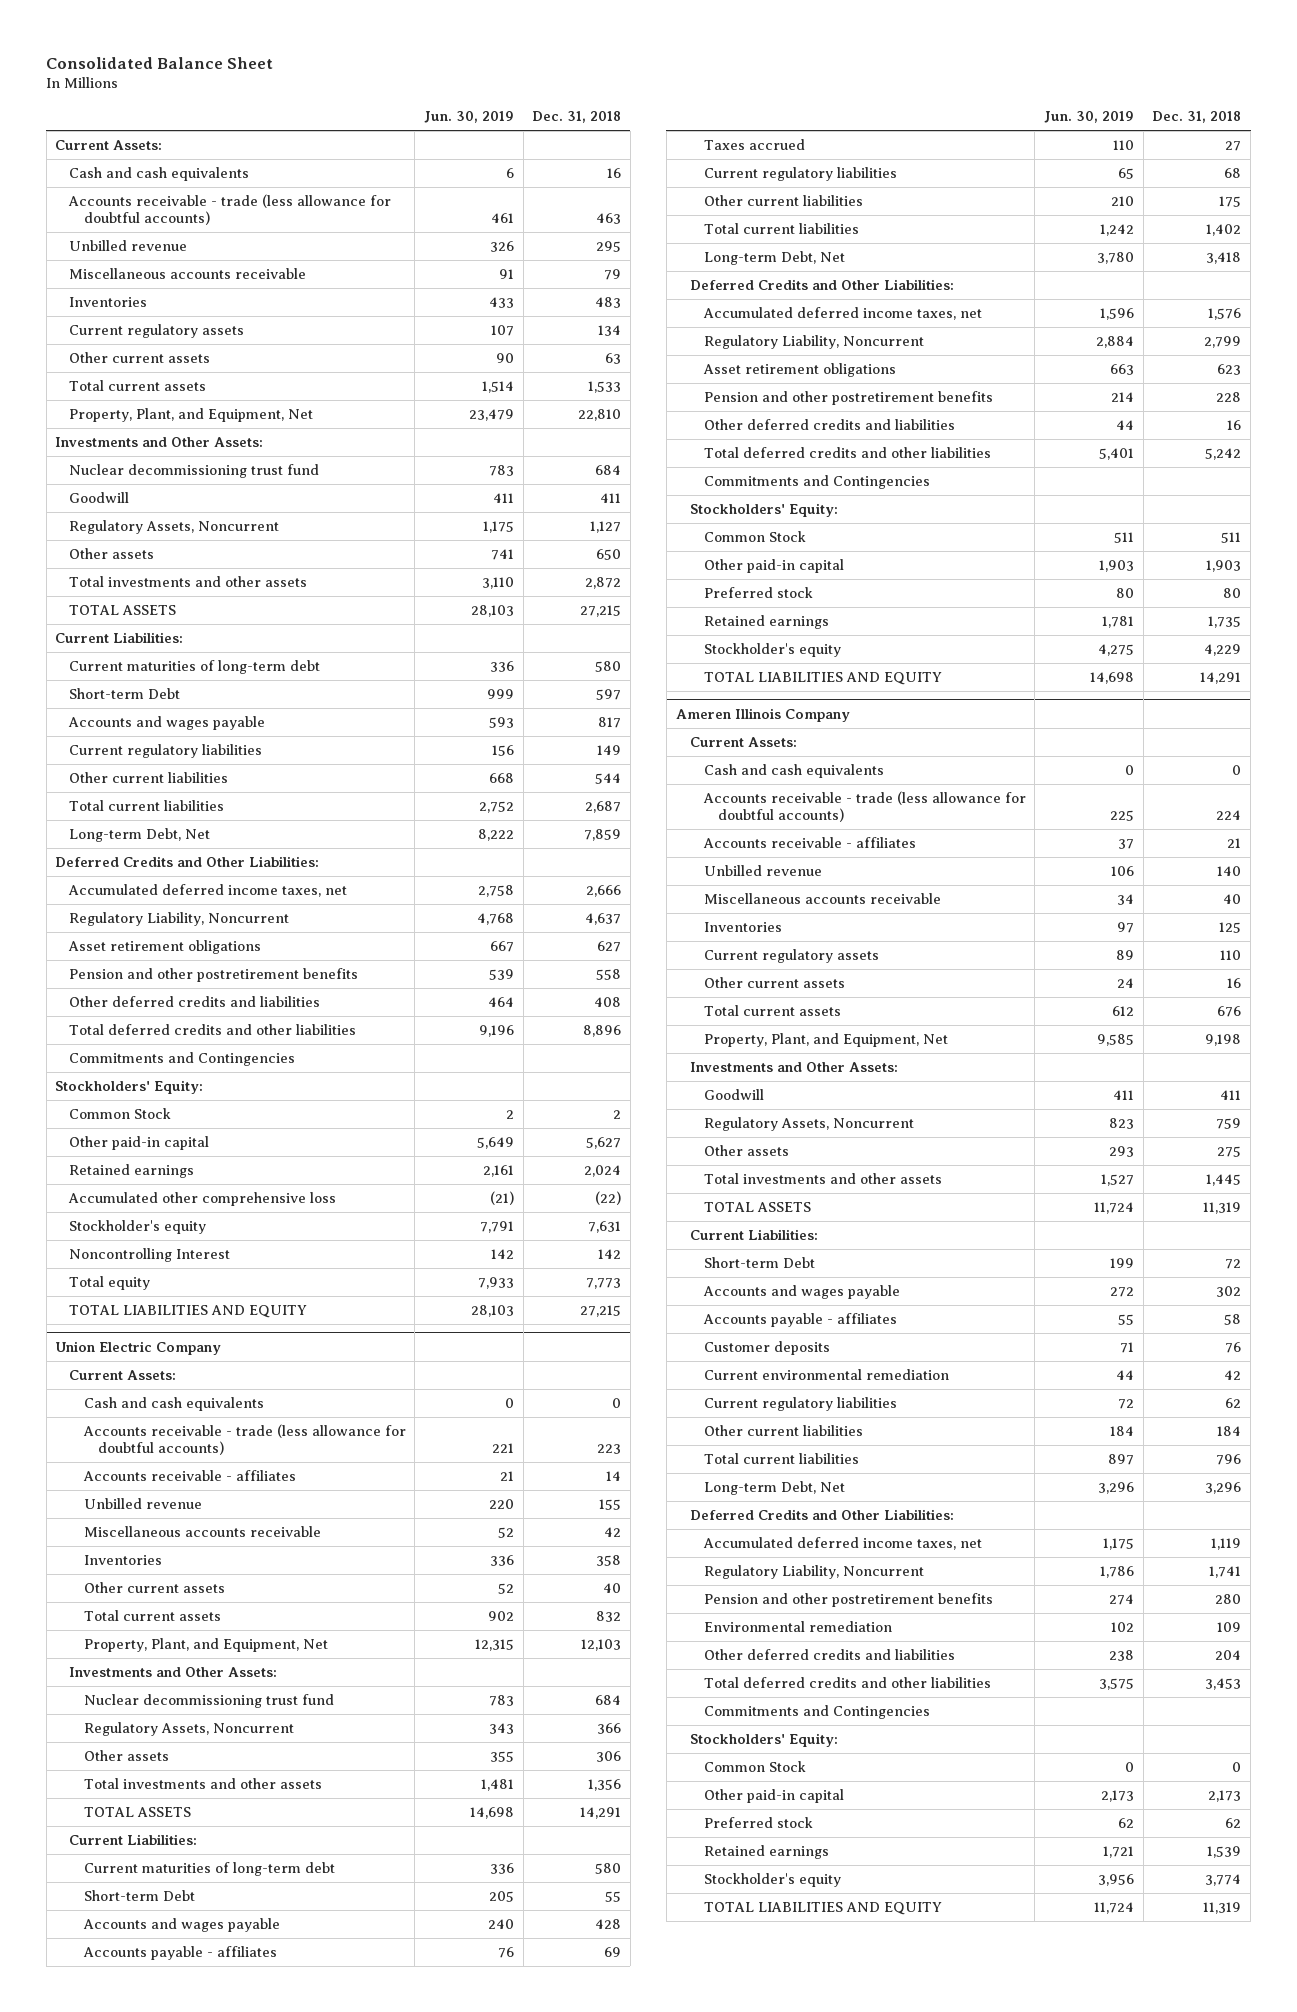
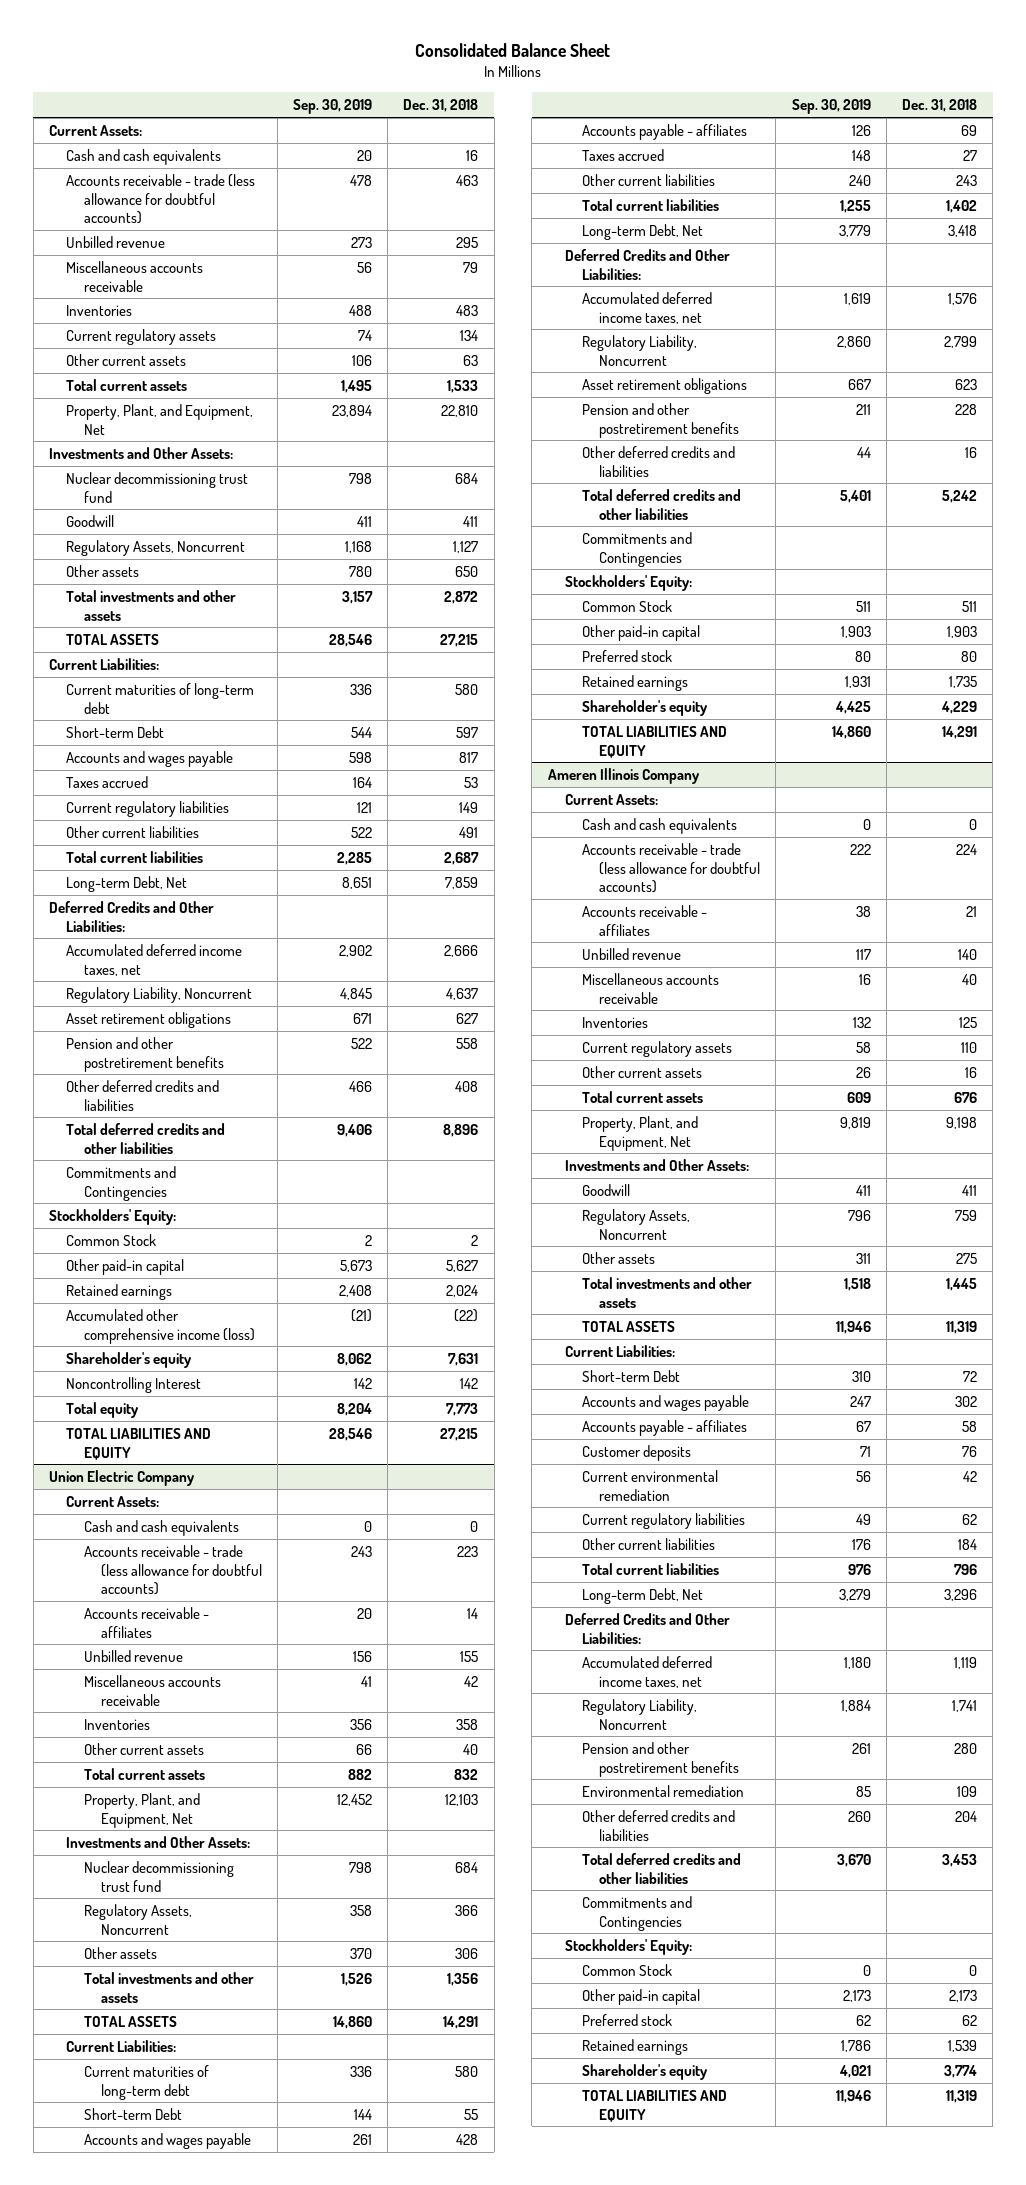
- | Jun. 30, 2019 | Dec. 31, 2018
+ | Sep. 30, 2019 | Dec. 31, 2018
+ Taxes accrued | 164 | 53
- Other current liabilities | 668 | 544
+ Other current liabilities | 522 | 491
- Accumulated other comprehensive loss | (21) | (22)
- Stockholder's equity | 7,791 | 7,631
+ Accumulated other comprehensive income (loss) | (21) | (22)
+ Shareholder's equity | 8,062 | 7,631
@ Union Electric Company
- Current regulatory liabilities | 65 | 68
- Other current liabilities | 210 | 175
+ Other current liabilities | 240 | 243
- Stockholder's equity | 4,275 | 4,229
+ Shareholder's equity | 4,425 | 4,229
@ Ameren Illinois Company
- Stockholder's equity | 3,956 | 3,774
+ Shareholder's equity | 4,021 | 3,774

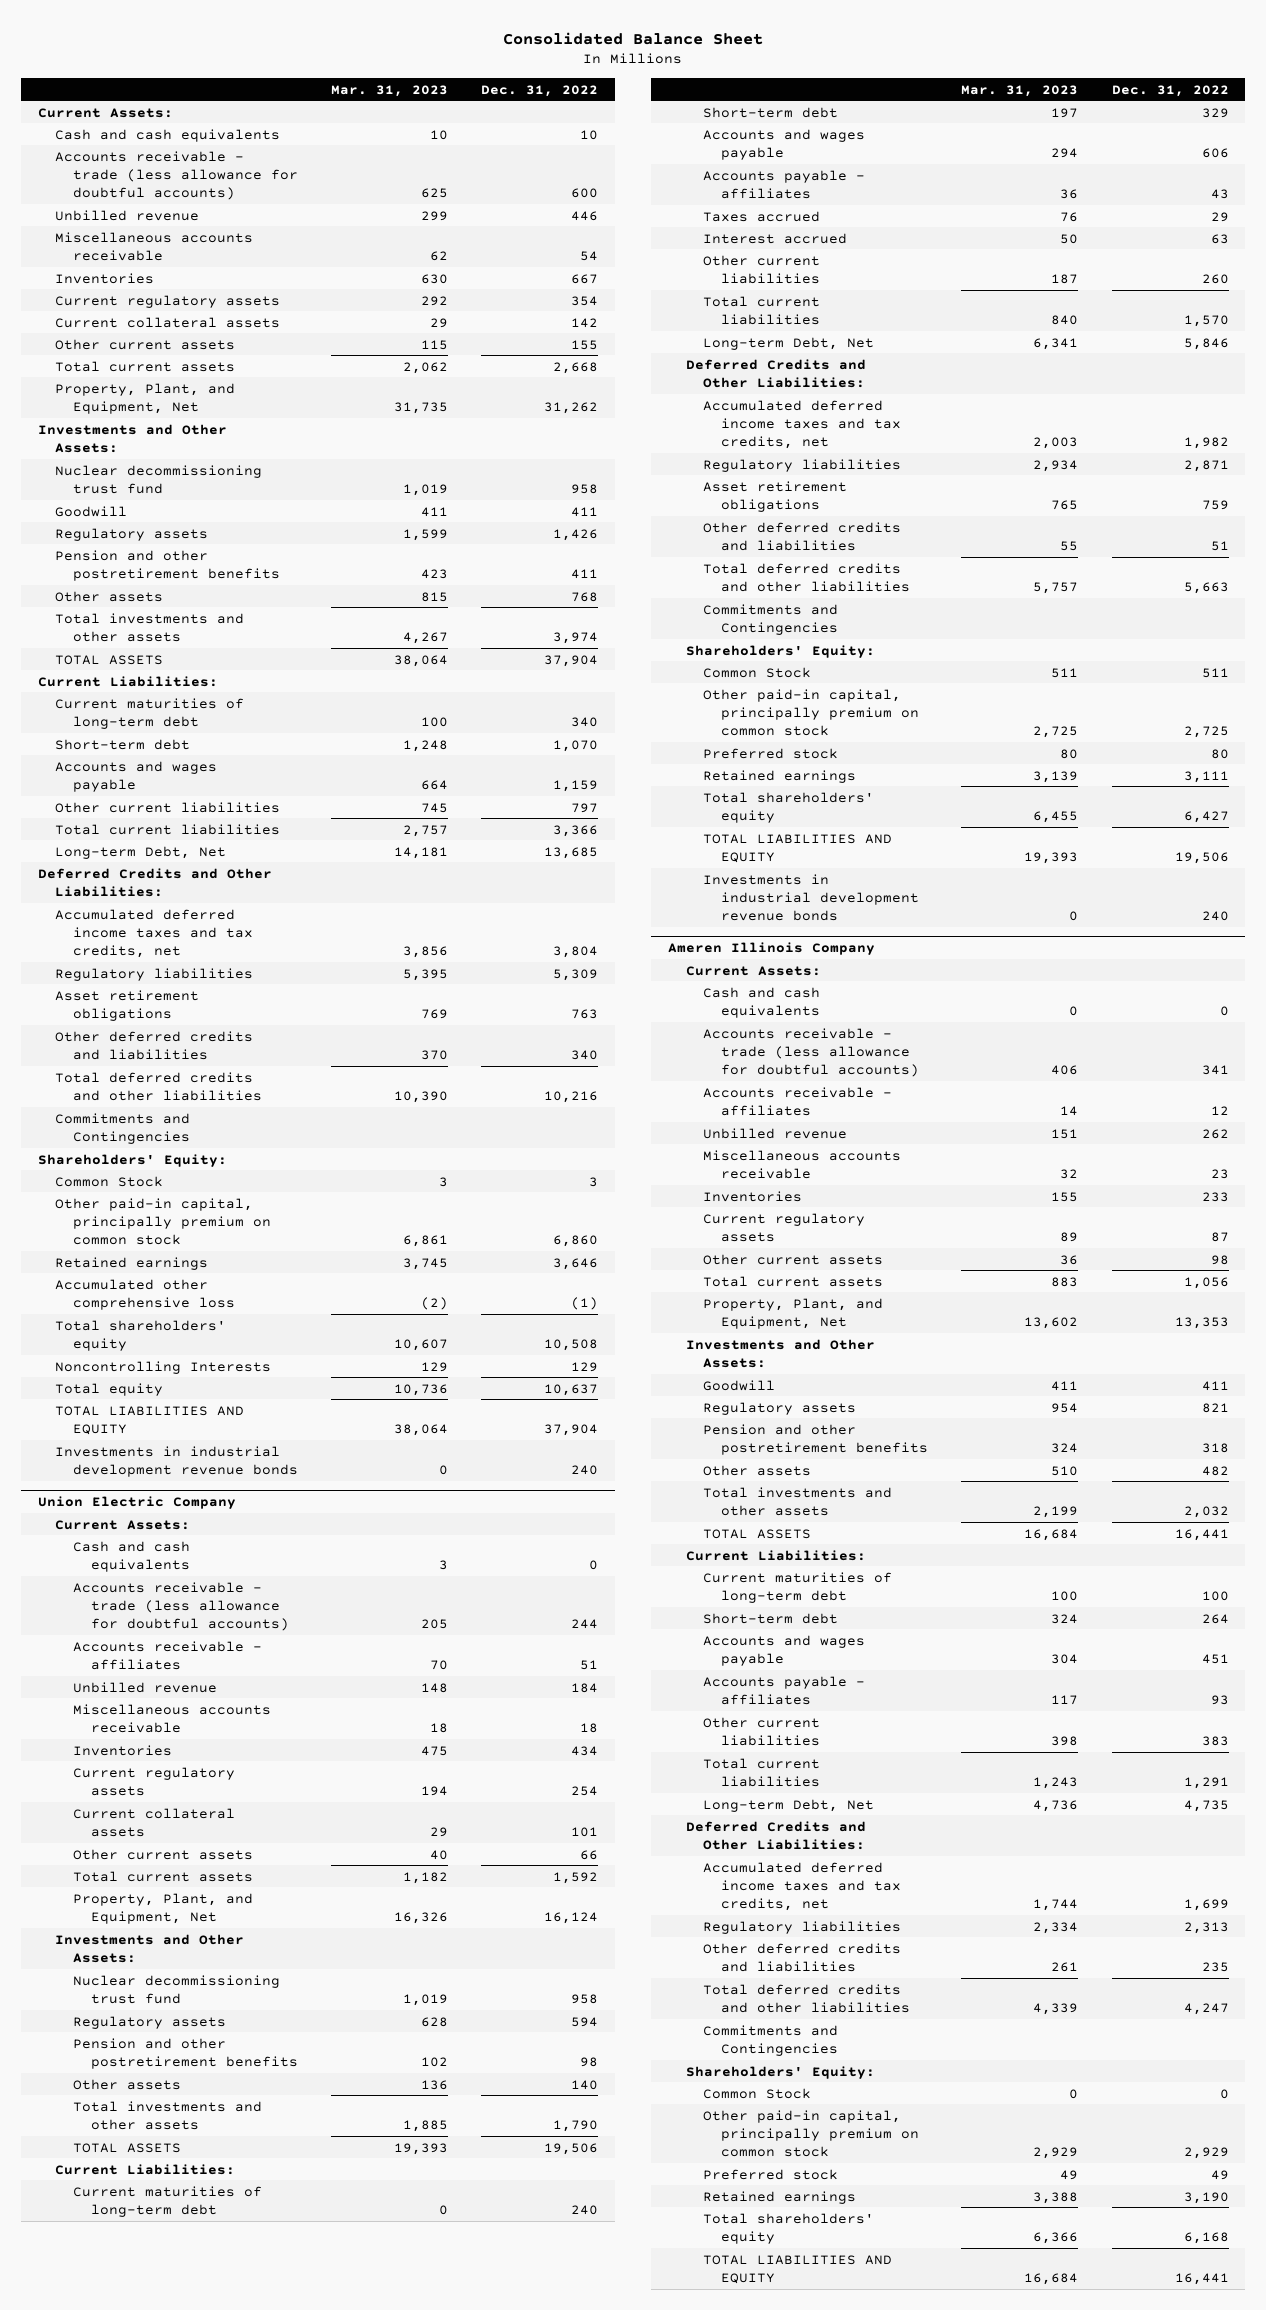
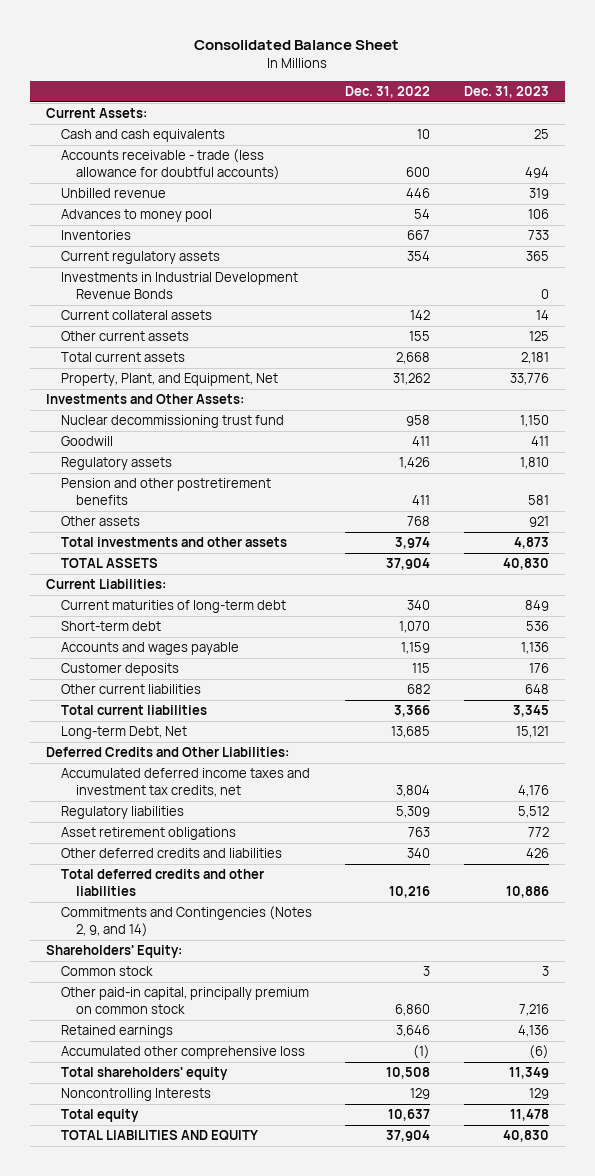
- | Mar. 31, 2023 | Dec. 31, 2022
+ | Dec. 31, 2022 | Dec. 31, 2023
- Miscellaneous accounts receivable | 62 | 54
+ Advances to money pool | 54 | 106
+ Investments in Industrial Development Revenue Bonds | | 0
- Other current liabilities | 745 | 797
+ Customer deposits | 115 | 176
+ Other current liabilities | 682 | 648
- Accumulated deferred income taxes and tax credits, net | 3,856 | 3,804
+ Accumulated deferred income taxes and investment tax credits, net | 3,804 | 4,176
- Commitments and Contingencies
+ Commitments and Contingencies (Notes 2, 9, and 14)
- Common Stock | 3 | 3
+ Common stock | 3 | 3
- Investments in industrial development revenue bonds | 0 | 240
- Union Electric Company
- Current Assets:
- Cash and cash equivalents | 3 | 0
- Accounts receivable - trade (less allowance for doubtful accounts) | 205 | 244
- Accounts receivable - affiliates | 70 | 51
- Unbilled revenue | 148 | 184
- Miscellaneous accounts receivable | 18 | 18
- Inventories | 475 | 434
- Current regulatory assets | 194 | 254
- Current collateral assets | 29 | 101
- Other current assets | 40 | 66
- Total current assets | 1,182 | 1,592
- Property, Plant, and Equipment, Net | 16,326 | 16,124
- Investments and Other Assets:
- Nuclear decommissioning trust fund | 1,019 | 958
- Regulatory assets | 628 | 594
- Pension and other postretirement benefits | 102 | 98
- Other assets | 136 | 140
- Total investments and other assets | 1,885 | 1,790
- TOTAL ASSETS | 19,393 | 19,506
- Current Liabilities:
- Current maturities of long-term debt | 0 | 240
- Short-term debt | 197 | 329
- Accounts and wages payable | 294 | 606
- Accounts payable - affiliates | 36 | 43
- Taxes accrued | 76 | 29
- Interest accrued | 50 | 63
- Other current liabilities | 187 | 260
- Total current liabilities | 840 | 1,570
- Long-term Debt, Net | 6,341 | 5,846
- Deferred Credits and Other Liabilities:
- Accumulated deferred income taxes and tax credits, net | 2,003 | 1,982
- Regulatory liabilities | 2,934 | 2,871
- Asset retirement obligations | 765 | 759
- Other deferred credits and liabilities | 55 | 51
- Total deferred credits and other liabilities | 5,757 | 5,663
- Commitments and Contingencies
- Shareholders' Equity:
- Common Stock | 511 | 511
- Other paid-in capital, principally premium on common stock | 2,725 | 2,725
- Preferred stock | 80 | 80
- Retained earnings | 3,139 | 3,111
- Total shareholders' equity | 6,455 | 6,427
- TOTAL LIABILITIES AND EQUITY | 19,393 | 19,506
- Investments in industrial development revenue bonds | 0 | 240
- Ameren Illinois Company
- Current Assets:
- Cash and cash equivalents | 0 | 0
- Accounts receivable - trade (less allowance for doubtful accounts) | 406 | 341
- Accounts receivable - affiliates | 14 | 12
- Unbilled revenue | 151 | 262
- Miscellaneous accounts receivable | 32 | 23
- Inventories | 155 | 233
- Current regulatory assets | 89 | 87
- Other current assets | 36 | 98
- Total current assets | 883 | 1,056
- Property, Plant, and Equipment, Net | 13,602 | 13,353
- Investments and Other Assets:
- Goodwill | 411 | 411
- Regulatory assets | 954 | 821
- Pension and other postretirement benefits | 324 | 318
- Other assets | 510 | 482
- Total investments and other assets | 2,199 | 2,032
- TOTAL ASSETS | 16,684 | 16,441
- Current Liabilities:
- Current maturities of long-term debt | 100 | 100
- Short-term debt | 324 | 264
- Accounts and wages payable | 304 | 451
- Accounts payable - affiliates | 117 | 93
- Other current liabilities | 398 | 383
- Total current liabilities | 1,243 | 1,291
- Long-term Debt, Net | 4,736 | 4,735
- Deferred Credits and Other Liabilities:
- Accumulated deferred income taxes and tax credits, net | 1,744 | 1,699
- Regulatory liabilities | 2,334 | 2,313
- Other deferred credits and liabilities | 261 | 235
- Total deferred credits and other liabilities | 4,339 | 4,247
- Commitments and Contingencies
- Shareholders' Equity:
- Common Stock | 0 | 0
- Other paid-in capital, principally premium on common stock | 2,929 | 2,929
- Preferred stock | 49 | 49
- Retained earnings | 3,388 | 3,190
- Total shareholders' equity | 6,366 | 6,168
- TOTAL LIABILITIES AND EQUITY | 16,684 | 16,441

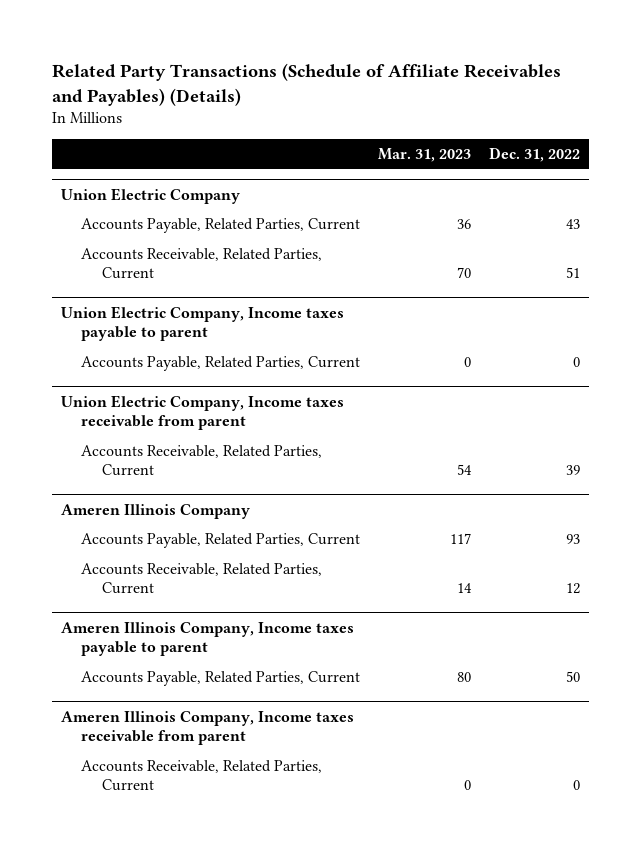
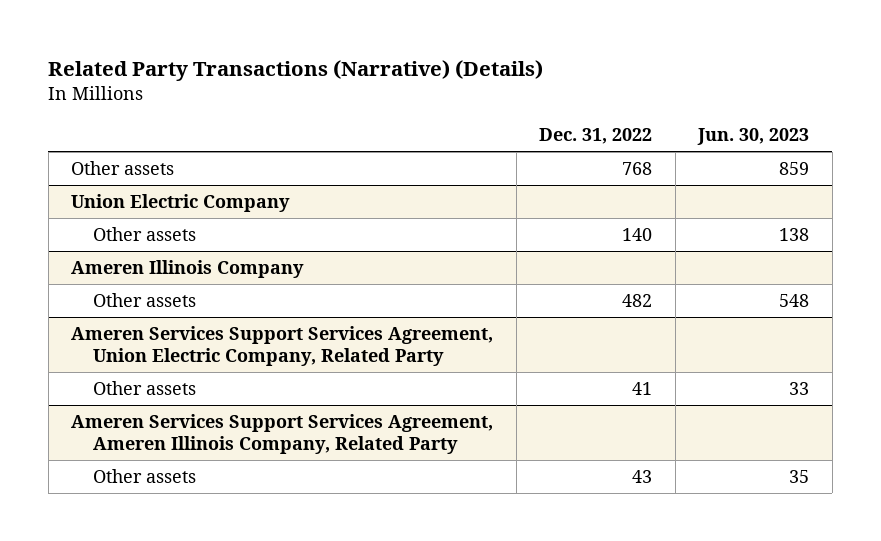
- Related Party Transactions (Schedule of Affiliate Receivables and Payables) (Details)
+ Related Party Transactions (Narrative) (Details)
- | Mar. 31, 2023 | Dec. 31, 2022
+ | Dec. 31, 2022 | Jun. 30, 2023
+ Other assets | 768 | 859
@ Union Electric Company
- Accounts Payable, Related Parties, Current | 36 | 43
- Accounts Receivable, Related Parties, Current | 70 | 51
- Union Electric Company, Income taxes payable to parent
- Accounts Payable, Related Parties, Current | 0 | 0
- Union Electric Company, Income taxes receivable from parent
- Accounts Receivable, Related Parties, Current | 54 | 39
@ Union Electric Company
+ Other assets | 140 | 138
@ Ameren Illinois Company
- Accounts Payable, Related Parties, Current | 117 | 93
- Accounts Receivable, Related Parties, Current | 14 | 12
- Ameren Illinois Company, Income taxes payable to parent
- Accounts Payable, Related Parties, Current | 80 | 50
- Ameren Illinois Company, Income taxes receivable from parent
- Accounts Receivable, Related Parties, Current | 0 | 0
@ Ameren Illinois Company
+ Other assets | 482 | 548
+ Ameren Services Support Services Agreement, Union Electric Company, Related Party
+ Other assets | 41 | 33
+ Ameren Services Support Services Agreement, Ameren Illinois Company, Related Party
+ Other assets | 43 | 35

